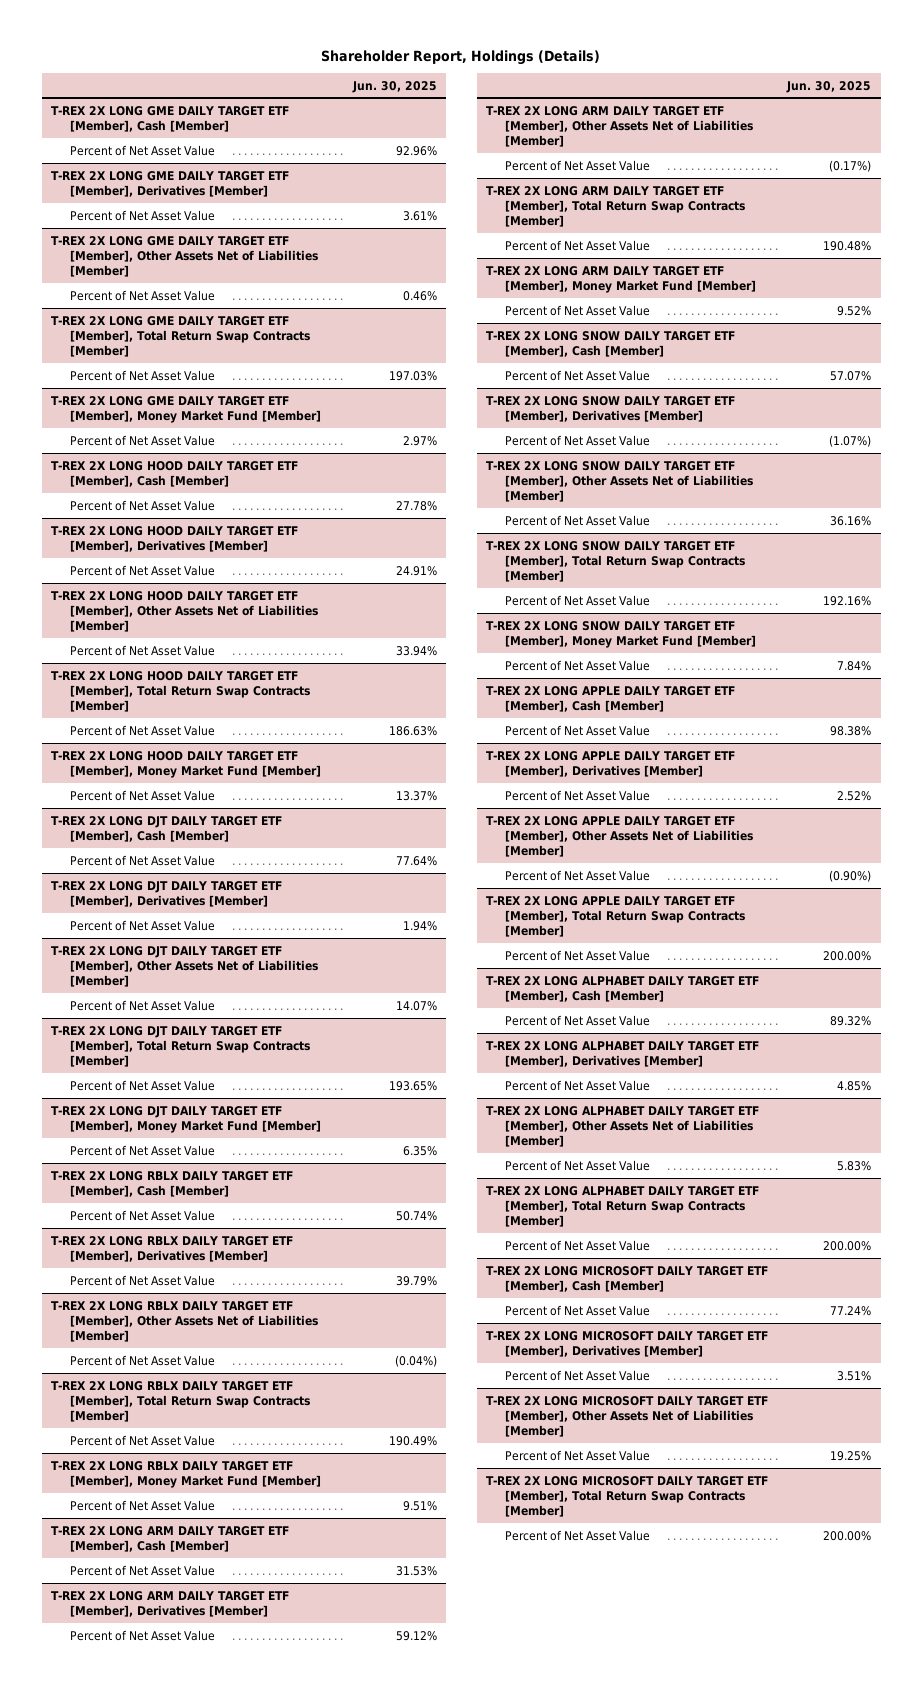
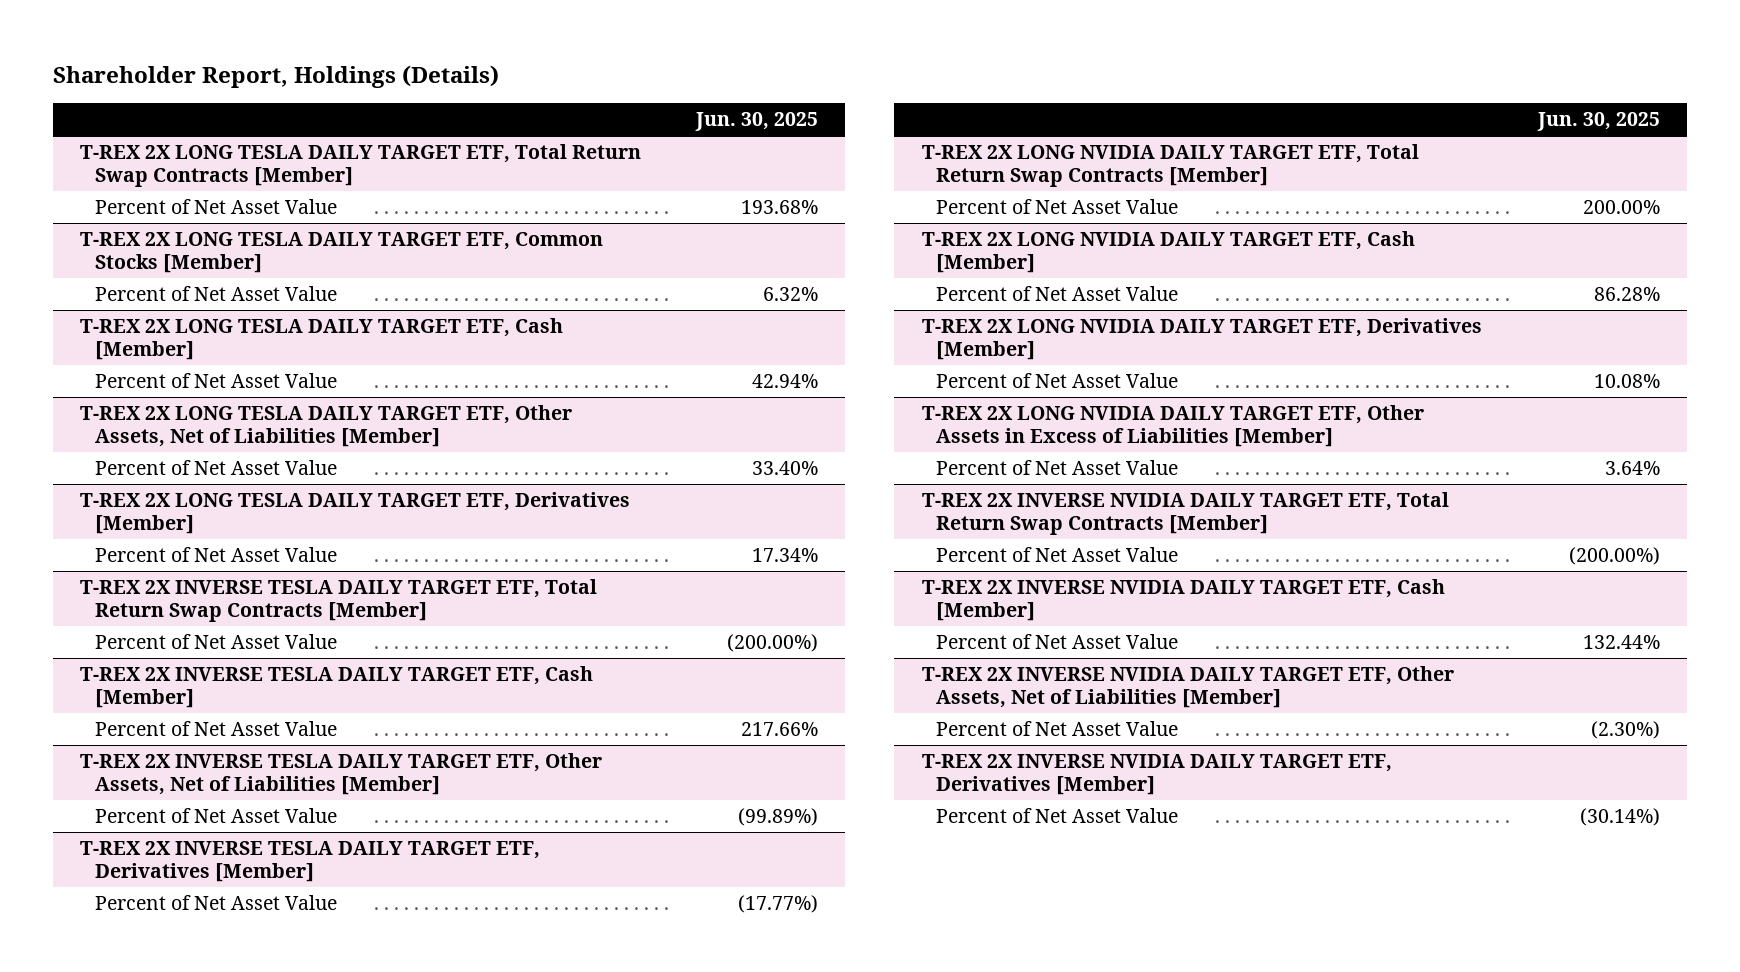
- T-REX 2X LONG GME DAILY TARGET ETF [Member], Cash [Member]
- Percent of Net Asset Value | 92.96%
- T-REX 2X LONG GME DAILY TARGET ETF [Member], Derivatives [Member]
- Percent of Net Asset Value | 3.61%
- T-REX 2X LONG GME DAILY TARGET ETF [Member], Other Assets Net of Liabilities [Member]
- Percent of Net Asset Value | 0.46%
- T-REX 2X LONG GME DAILY TARGET ETF [Member], Total Return Swap Contracts [Member]
- Percent of Net Asset Value | 197.03%
- T-REX 2X LONG GME DAILY TARGET ETF [Member], Money Market Fund [Member]
- Percent of Net Asset Value | 2.97%
- T-REX 2X LONG HOOD DAILY TARGET ETF [Member], Cash [Member]
- Percent of Net Asset Value | 27.78%
- T-REX 2X LONG HOOD DAILY TARGET ETF [Member], Derivatives [Member]
- Percent of Net Asset Value | 24.91%
- T-REX 2X LONG HOOD DAILY TARGET ETF [Member], Other Assets Net of Liabilities [Member]
- Percent of Net Asset Value | 33.94%
- T-REX 2X LONG HOOD DAILY TARGET ETF [Member], Total Return Swap Contracts [Member]
- Percent of Net Asset Value | 186.63%
- T-REX 2X LONG HOOD DAILY TARGET ETF [Member], Money Market Fund [Member]
- Percent of Net Asset Value | 13.37%
- T-REX 2X LONG DJT DAILY TARGET ETF [Member], Cash [Member]
- Percent of Net Asset Value | 77.64%
- T-REX 2X LONG DJT DAILY TARGET ETF [Member], Derivatives [Member]
- Percent of Net Asset Value | 1.94%
- T-REX 2X LONG DJT DAILY TARGET ETF [Member], Other Assets Net of Liabilities [Member]
- Percent of Net Asset Value | 14.07%
- T-REX 2X LONG DJT DAILY TARGET ETF [Member], Total Return Swap Contracts [Member]
- Percent of Net Asset Value | 193.65%
- T-REX 2X LONG DJT DAILY TARGET ETF [Member], Money Market Fund [Member]
- Percent of Net Asset Value | 6.35%
- T-REX 2X LONG RBLX DAILY TARGET ETF [Member], Cash [Member]
- Percent of Net Asset Value | 50.74%
- T-REX 2X LONG RBLX DAILY TARGET ETF [Member], Derivatives [Member]
- Percent of Net Asset Value | 39.79%
- T-REX 2X LONG RBLX DAILY TARGET ETF [Member], Other Assets Net of Liabilities [Member]
- Percent of Net Asset Value | (0.04%)
- T-REX 2X LONG RBLX DAILY TARGET ETF [Member], Total Return Swap Contracts [Member]
- Percent of Net Asset Value | 190.49%
- T-REX 2X LONG RBLX DAILY TARGET ETF [Member], Money Market Fund [Member]
- Percent of Net Asset Value | 9.51%
- T-REX 2X LONG ARM DAILY TARGET ETF [Member], Cash [Member]
- Percent of Net Asset Value | 31.53%
- T-REX 2X LONG ARM DAILY TARGET ETF [Member], Derivatives [Member]
- Percent of Net Asset Value | 59.12%
- T-REX 2X LONG ARM DAILY TARGET ETF [Member], Other Assets Net of Liabilities [Member]
- Percent of Net Asset Value | (0.17%)
- T-REX 2X LONG ARM DAILY TARGET ETF [Member], Total Return Swap Contracts [Member]
- Percent of Net Asset Value | 190.48%
- T-REX 2X LONG ARM DAILY TARGET ETF [Member], Money Market Fund [Member]
- Percent of Net Asset Value | 9.52%
- T-REX 2X LONG SNOW DAILY TARGET ETF [Member], Cash [Member]
- Percent of Net Asset Value | 57.07%
- T-REX 2X LONG SNOW DAILY TARGET ETF [Member], Derivatives [Member]
- Percent of Net Asset Value | (1.07%)
- T-REX 2X LONG SNOW DAILY TARGET ETF [Member], Other Assets Net of Liabilities [Member]
- Percent of Net Asset Value | 36.16%
- T-REX 2X LONG SNOW DAILY TARGET ETF [Member], Total Return Swap Contracts [Member]
- Percent of Net Asset Value | 192.16%
- T-REX 2X LONG SNOW DAILY TARGET ETF [Member], Money Market Fund [Member]
- Percent of Net Asset Value | 7.84%
- T-REX 2X LONG APPLE DAILY TARGET ETF [Member], Cash [Member]
- Percent of Net Asset Value | 98.38%
- T-REX 2X LONG APPLE DAILY TARGET ETF [Member], Derivatives [Member]
- Percent of Net Asset Value | 2.52%
- T-REX 2X LONG APPLE DAILY TARGET ETF [Member], Other Assets Net of Liabilities [Member]
- Percent of Net Asset Value | (0.90%)
- T-REX 2X LONG APPLE DAILY TARGET ETF [Member], Total Return Swap Contracts [Member]
- Percent of Net Asset Value | 200.00%
- T-REX 2X LONG ALPHABET DAILY TARGET ETF [Member], Cash [Member]
- Percent of Net Asset Value | 89.32%
- T-REX 2X LONG ALPHABET DAILY TARGET ETF [Member], Derivatives [Member]
- Percent of Net Asset Value | 4.85%
- T-REX 2X LONG ALPHABET DAILY TARGET ETF [Member], Other Assets Net of Liabilities [Member]
- Percent of Net Asset Value | 5.83%
- T-REX 2X LONG ALPHABET DAILY TARGET ETF [Member], Total Return Swap Contracts [Member]
- Percent of Net Asset Value | 200.00%
- T-REX 2X LONG MICROSOFT DAILY TARGET ETF [Member], Cash [Member]
- Percent of Net Asset Value | 77.24%
- T-REX 2X LONG MICROSOFT DAILY TARGET ETF [Member], Derivatives [Member]
- Percent of Net Asset Value | 3.51%
- T-REX 2X LONG MICROSOFT DAILY TARGET ETF [Member], Other Assets Net of Liabilities [Member]
- Percent of Net Asset Value | 19.25%
- T-REX 2X LONG MICROSOFT DAILY TARGET ETF [Member], Total Return Swap Contracts [Member]
+ T-REX 2X LONG TESLA DAILY TARGET ETF, Total Return Swap Contracts [Member]
+ Percent of Net Asset Value | 193.68%
+ T-REX 2X LONG TESLA DAILY TARGET ETF, Common Stocks [Member]
+ Percent of Net Asset Value | 6.32%
+ T-REX 2X LONG TESLA DAILY TARGET ETF, Cash [Member]
+ Percent of Net Asset Value | 42.94%
+ T-REX 2X LONG TESLA DAILY TARGET ETF, Other Assets, Net of Liabilities [Member]
+ Percent of Net Asset Value | 33.40%
+ T-REX 2X LONG TESLA DAILY TARGET ETF, Derivatives [Member]
+ Percent of Net Asset Value | 17.34%
+ T-REX 2X INVERSE TESLA DAILY TARGET ETF, Total Return Swap Contracts [Member]
+ Percent of Net Asset Value | (200.00%)
+ T-REX 2X INVERSE TESLA DAILY TARGET ETF, Cash [Member]
+ Percent of Net Asset Value | 217.66%
+ T-REX 2X INVERSE TESLA DAILY TARGET ETF, Other Assets, Net of Liabilities [Member]
+ Percent of Net Asset Value | (99.89%)
+ T-REX 2X INVERSE TESLA DAILY TARGET ETF, Derivatives [Member]
+ Percent of Net Asset Value | (17.77%)
+ T-REX 2X LONG NVIDIA DAILY TARGET ETF, Total Return Swap Contracts [Member]
+ T-REX 2X LONG NVIDIA DAILY TARGET ETF, Cash [Member]
+ Percent of Net Asset Value | 86.28%
+ T-REX 2X LONG NVIDIA DAILY TARGET ETF, Derivatives [Member]
+ Percent of Net Asset Value | 10.08%
+ T-REX 2X LONG NVIDIA DAILY TARGET ETF, Other Assets in Excess of Liabilities [Member]
+ Percent of Net Asset Value | 3.64%
+ T-REX 2X INVERSE NVIDIA DAILY TARGET ETF, Total Return Swap Contracts [Member]
+ Percent of Net Asset Value | (200.00%)
+ T-REX 2X INVERSE NVIDIA DAILY TARGET ETF, Cash [Member]
+ Percent of Net Asset Value | 132.44%
+ T-REX 2X INVERSE NVIDIA DAILY TARGET ETF, Other Assets, Net of Liabilities [Member]
+ Percent of Net Asset Value | (2.30%)
+ T-REX 2X INVERSE NVIDIA DAILY TARGET ETF, Derivatives [Member]
+ Percent of Net Asset Value | (30.14%)

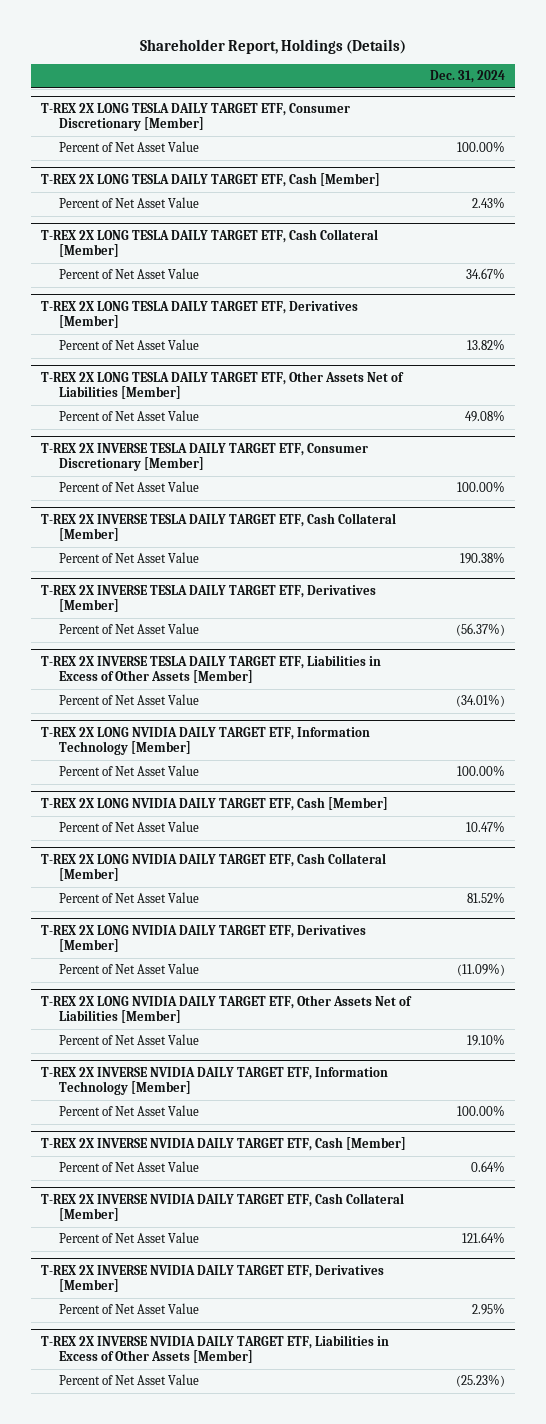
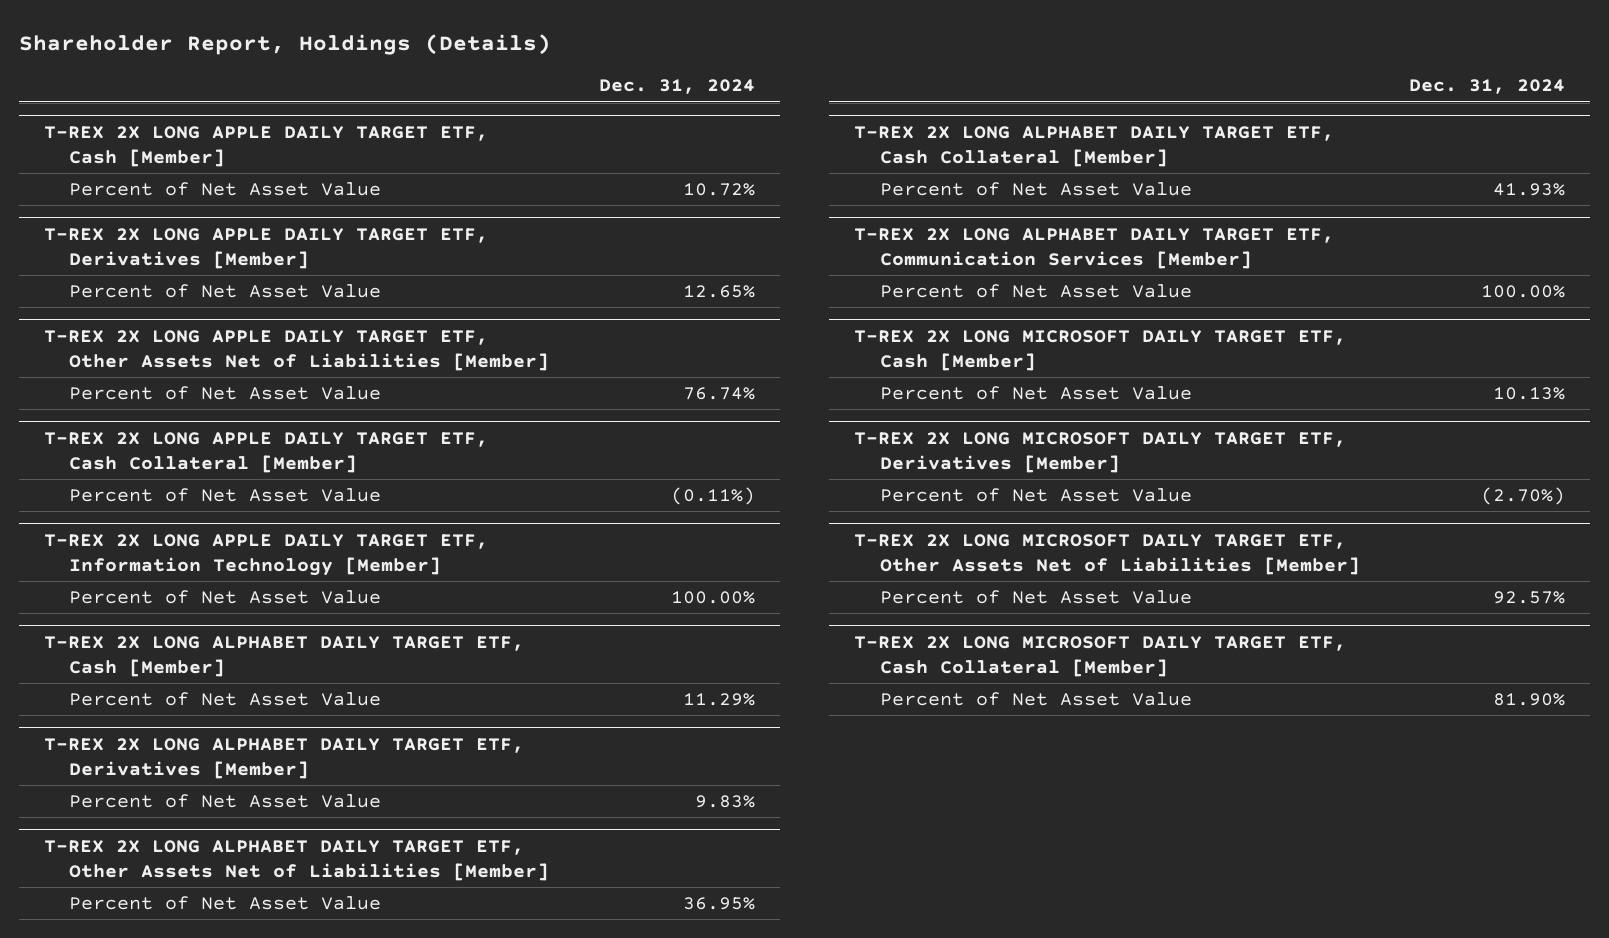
- T-REX 2X LONG TESLA DAILY TARGET ETF, Consumer Discretionary [Member]
- Percent of Net Asset Value | 100.00%
- T-REX 2X LONG TESLA DAILY TARGET ETF, Cash [Member]
- Percent of Net Asset Value | 2.43%
- T-REX 2X LONG TESLA DAILY TARGET ETF, Cash Collateral [Member]
- Percent of Net Asset Value | 34.67%
- T-REX 2X LONG TESLA DAILY TARGET ETF, Derivatives [Member]
- Percent of Net Asset Value | 13.82%
- T-REX 2X LONG TESLA DAILY TARGET ETF, Other Assets Net of Liabilities [Member]
- Percent of Net Asset Value | 49.08%
- T-REX 2X INVERSE TESLA DAILY TARGET ETF, Consumer Discretionary [Member]
- Percent of Net Asset Value | 100.00%
- T-REX 2X INVERSE TESLA DAILY TARGET ETF, Cash Collateral [Member]
- Percent of Net Asset Value | 190.38%
- T-REX 2X INVERSE TESLA DAILY TARGET ETF, Derivatives [Member]
- Percent of Net Asset Value | (56.37%)
- T-REX 2X INVERSE TESLA DAILY TARGET ETF, Liabilities in Excess of Other Assets [Member]
- Percent of Net Asset Value | (34.01%)
- T-REX 2X LONG NVIDIA DAILY TARGET ETF, Information Technology [Member]
+ T-REX 2X LONG APPLE DAILY TARGET ETF, Cash [Member]
+ Percent of Net Asset Value | 10.72%
+ T-REX 2X LONG APPLE DAILY TARGET ETF, Derivatives [Member]
+ Percent of Net Asset Value | 12.65%
+ T-REX 2X LONG APPLE DAILY TARGET ETF, Other Assets Net of Liabilities [Member]
+ Percent of Net Asset Value | 76.74%
+ T-REX 2X LONG APPLE DAILY TARGET ETF, Cash Collateral [Member]
+ Percent of Net Asset Value | (0.11%)
+ T-REX 2X LONG APPLE DAILY TARGET ETF, Information Technology [Member]
- T-REX 2X LONG NVIDIA DAILY TARGET ETF, Cash [Member]
- Percent of Net Asset Value | 10.47%
- T-REX 2X LONG NVIDIA DAILY TARGET ETF, Cash Collateral [Member]
- Percent of Net Asset Value | 81.52%
- T-REX 2X LONG NVIDIA DAILY TARGET ETF, Derivatives [Member]
- Percent of Net Asset Value | (11.09%)
- T-REX 2X LONG NVIDIA DAILY TARGET ETF, Other Assets Net of Liabilities [Member]
- Percent of Net Asset Value | 19.10%
- T-REX 2X INVERSE NVIDIA DAILY TARGET ETF, Information Technology [Member]
+ T-REX 2X LONG ALPHABET DAILY TARGET ETF, Cash [Member]
+ Percent of Net Asset Value | 11.29%
+ T-REX 2X LONG ALPHABET DAILY TARGET ETF, Derivatives [Member]
+ Percent of Net Asset Value | 9.83%
+ T-REX 2X LONG ALPHABET DAILY TARGET ETF, Other Assets Net of Liabilities [Member]
+ Percent of Net Asset Value | 36.95%
+ T-REX 2X LONG ALPHABET DAILY TARGET ETF, Cash Collateral [Member]
+ Percent of Net Asset Value | 41.93%
+ T-REX 2X LONG ALPHABET DAILY TARGET ETF, Communication Services [Member]
- T-REX 2X INVERSE NVIDIA DAILY TARGET ETF, Cash [Member]
- Percent of Net Asset Value | 0.64%
- T-REX 2X INVERSE NVIDIA DAILY TARGET ETF, Cash Collateral [Member]
- Percent of Net Asset Value | 121.64%
- T-REX 2X INVERSE NVIDIA DAILY TARGET ETF, Derivatives [Member]
- Percent of Net Asset Value | 2.95%
- T-REX 2X INVERSE NVIDIA DAILY TARGET ETF, Liabilities in Excess of Other Assets [Member]
- Percent of Net Asset Value | (25.23%)
+ T-REX 2X LONG MICROSOFT DAILY TARGET ETF, Cash [Member]
+ Percent of Net Asset Value | 10.13%
+ T-REX 2X LONG MICROSOFT DAILY TARGET ETF, Derivatives [Member]
+ Percent of Net Asset Value | (2.70%)
+ T-REX 2X LONG MICROSOFT DAILY TARGET ETF, Other Assets Net of Liabilities [Member]
+ Percent of Net Asset Value | 92.57%
+ T-REX 2X LONG MICROSOFT DAILY TARGET ETF, Cash Collateral [Member]
+ Percent of Net Asset Value | 81.90%

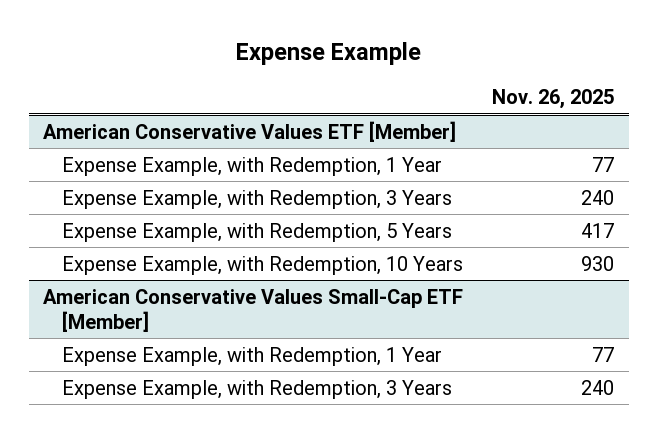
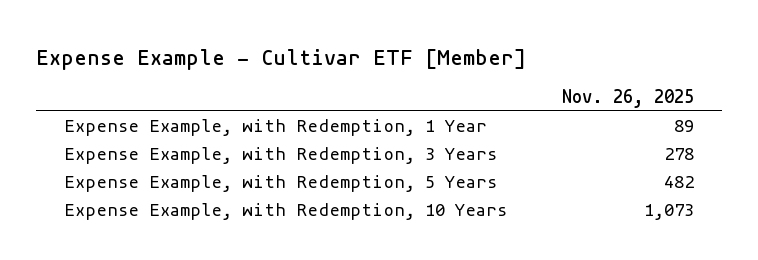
- Expense Example
+ Expense Example - Cultivar ETF [Member]
- American Conservative Values ETF [Member]
- Expense Example, with Redemption, 1 Year | 77
- Expense Example, with Redemption, 3 Years | 240
- Expense Example, with Redemption, 5 Years | 417
- Expense Example, with Redemption, 10 Years | 930
- American Conservative Values Small-Cap ETF [Member]
- Expense Example, with Redemption, 1 Year | 77
- Expense Example, with Redemption, 3 Years | 240
+ Expense Example, with Redemption, 1 Year | 89
+ Expense Example, with Redemption, 3 Years | 278
+ Expense Example, with Redemption, 5 Years | 482
+ Expense Example, with Redemption, 10 Years | 1,073

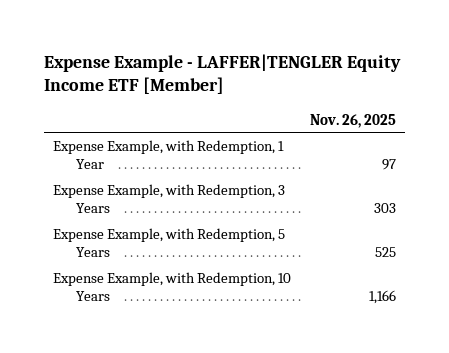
- Expense Example - Cultivar ETF [Member]
+ Expense Example - LAFFER|TENGLER Equity Income ETF [Member]
- Expense Example, with Redemption, 1 Year | 89
- Expense Example, with Redemption, 3 Years | 278
- Expense Example, with Redemption, 5 Years | 482
- Expense Example, with Redemption, 10 Years | 1,073
+ Expense Example, with Redemption, 1 Year | 97
+ Expense Example, with Redemption, 3 Years | 303
+ Expense Example, with Redemption, 5 Years | 525
+ Expense Example, with Redemption, 10 Years | 1,166

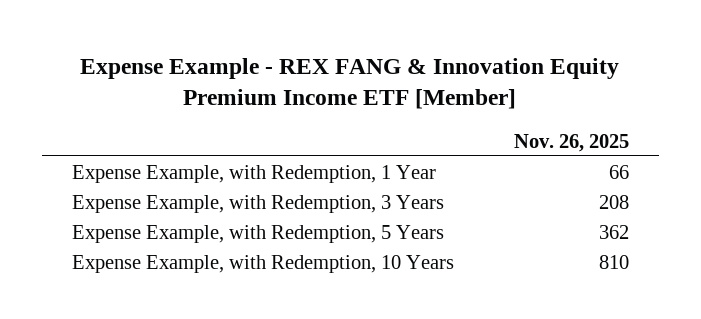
- Expense Example - LAFFER|TENGLER Equity Income ETF [Member]
+ Expense Example - REX FANG & Innovation Equity Premium Income ETF [Member]
- Expense Example, with Redemption, 1 Year | 97
- Expense Example, with Redemption, 3 Years | 303
- Expense Example, with Redemption, 5 Years | 525
- Expense Example, with Redemption, 10 Years | 1,166
+ Expense Example, with Redemption, 1 Year | 66
+ Expense Example, with Redemption, 3 Years | 208
+ Expense Example, with Redemption, 5 Years | 362
+ Expense Example, with Redemption, 10 Years | 810

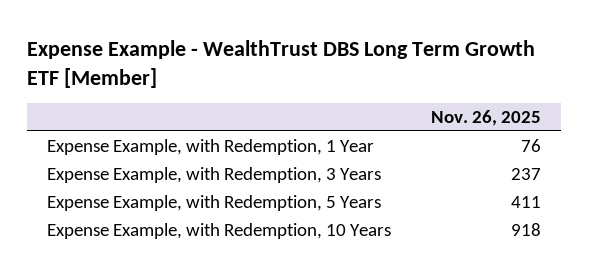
- Expense Example - REX FANG & Innovation Equity Premium Income ETF [Member]
+ Expense Example - WealthTrust DBS Long Term Growth ETF [Member]
- Expense Example, with Redemption, 1 Year | 66
- Expense Example, with Redemption, 3 Years | 208
- Expense Example, with Redemption, 5 Years | 362
- Expense Example, with Redemption, 10 Years | 810
+ Expense Example, with Redemption, 1 Year | 76
+ Expense Example, with Redemption, 3 Years | 237
+ Expense Example, with Redemption, 5 Years | 411
+ Expense Example, with Redemption, 10 Years | 918

